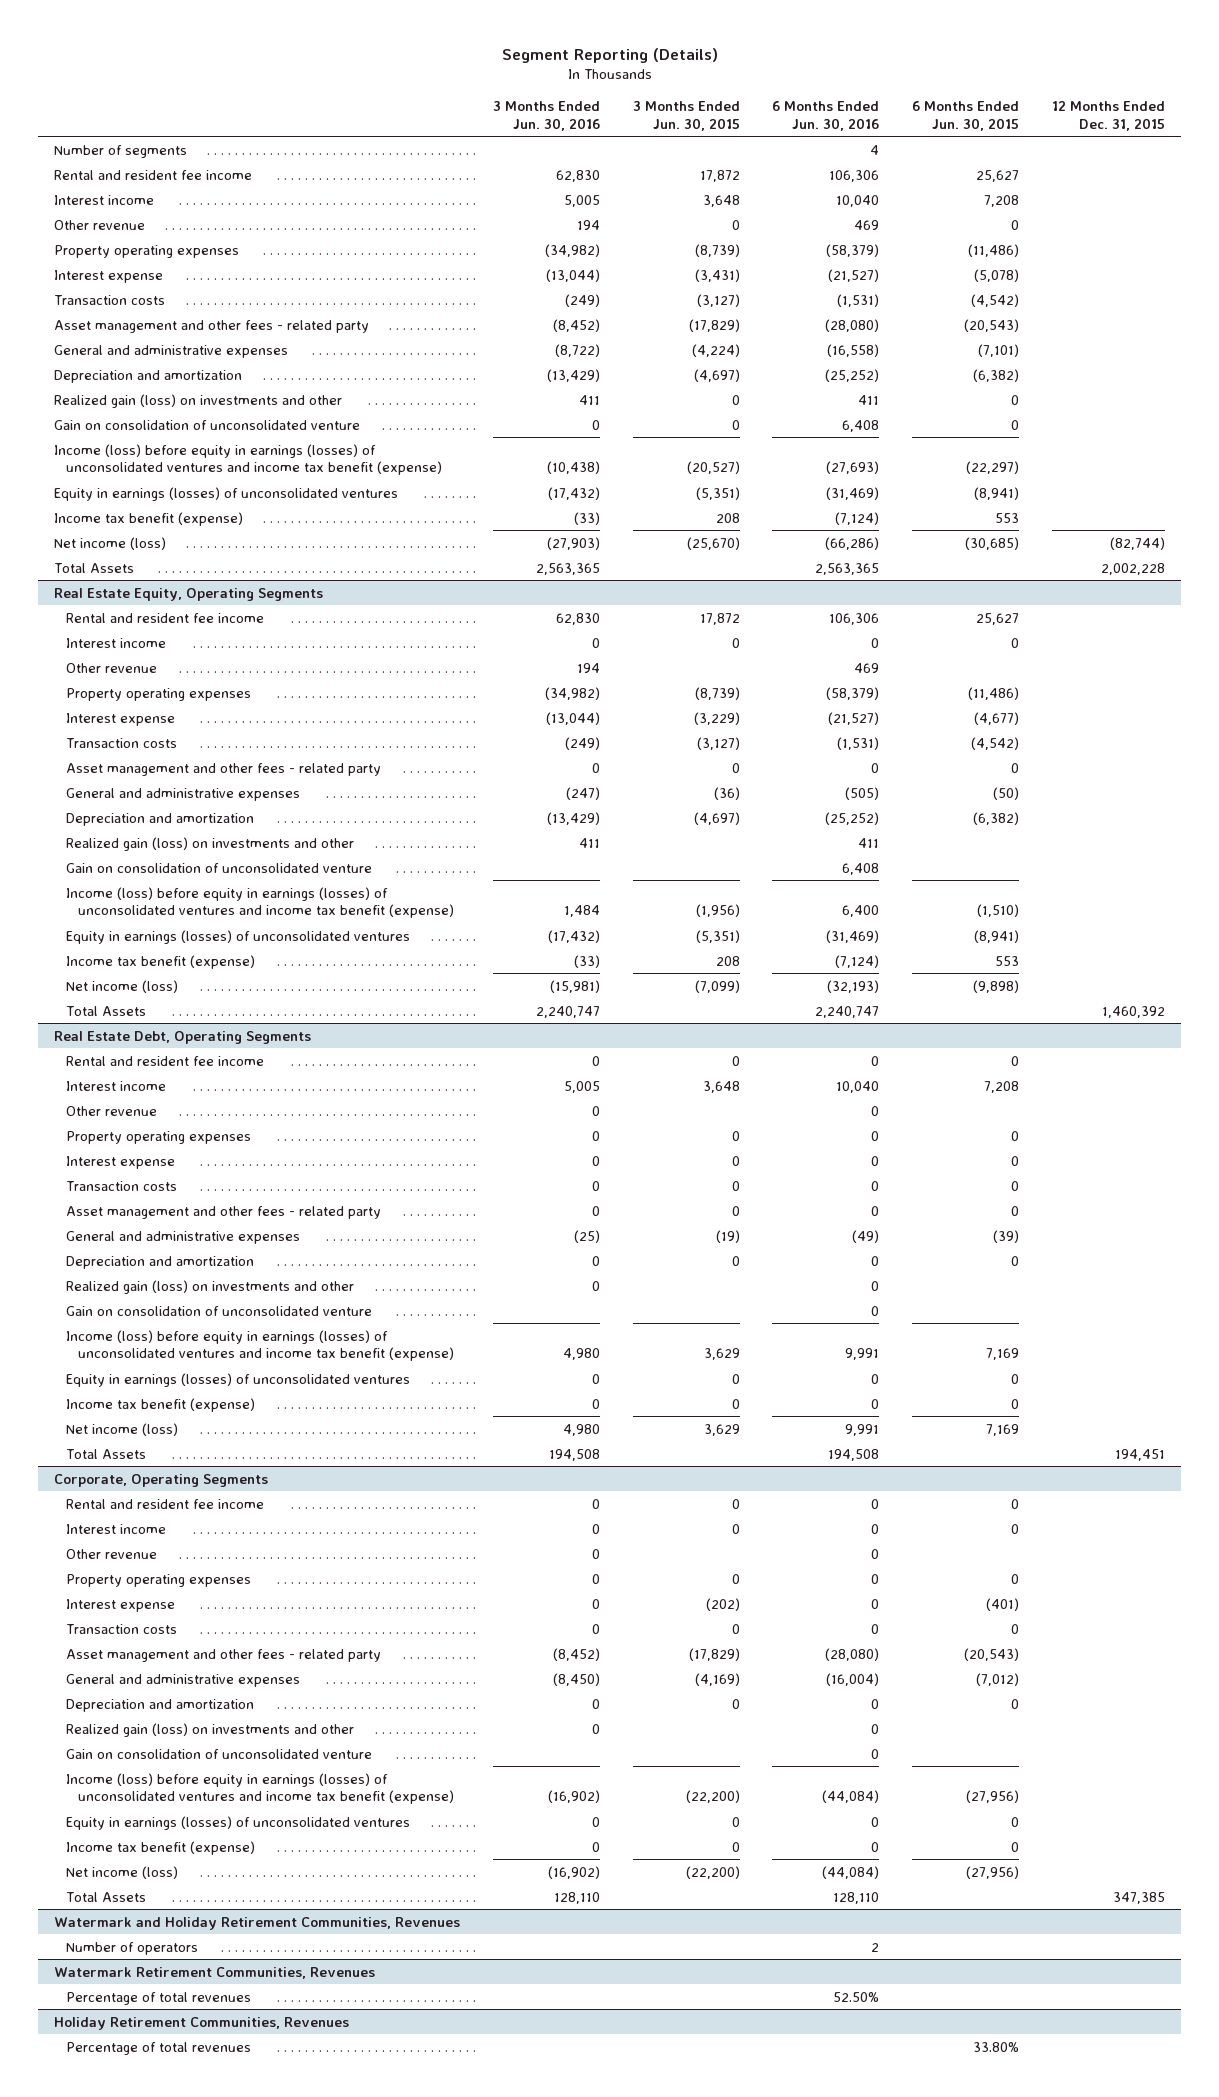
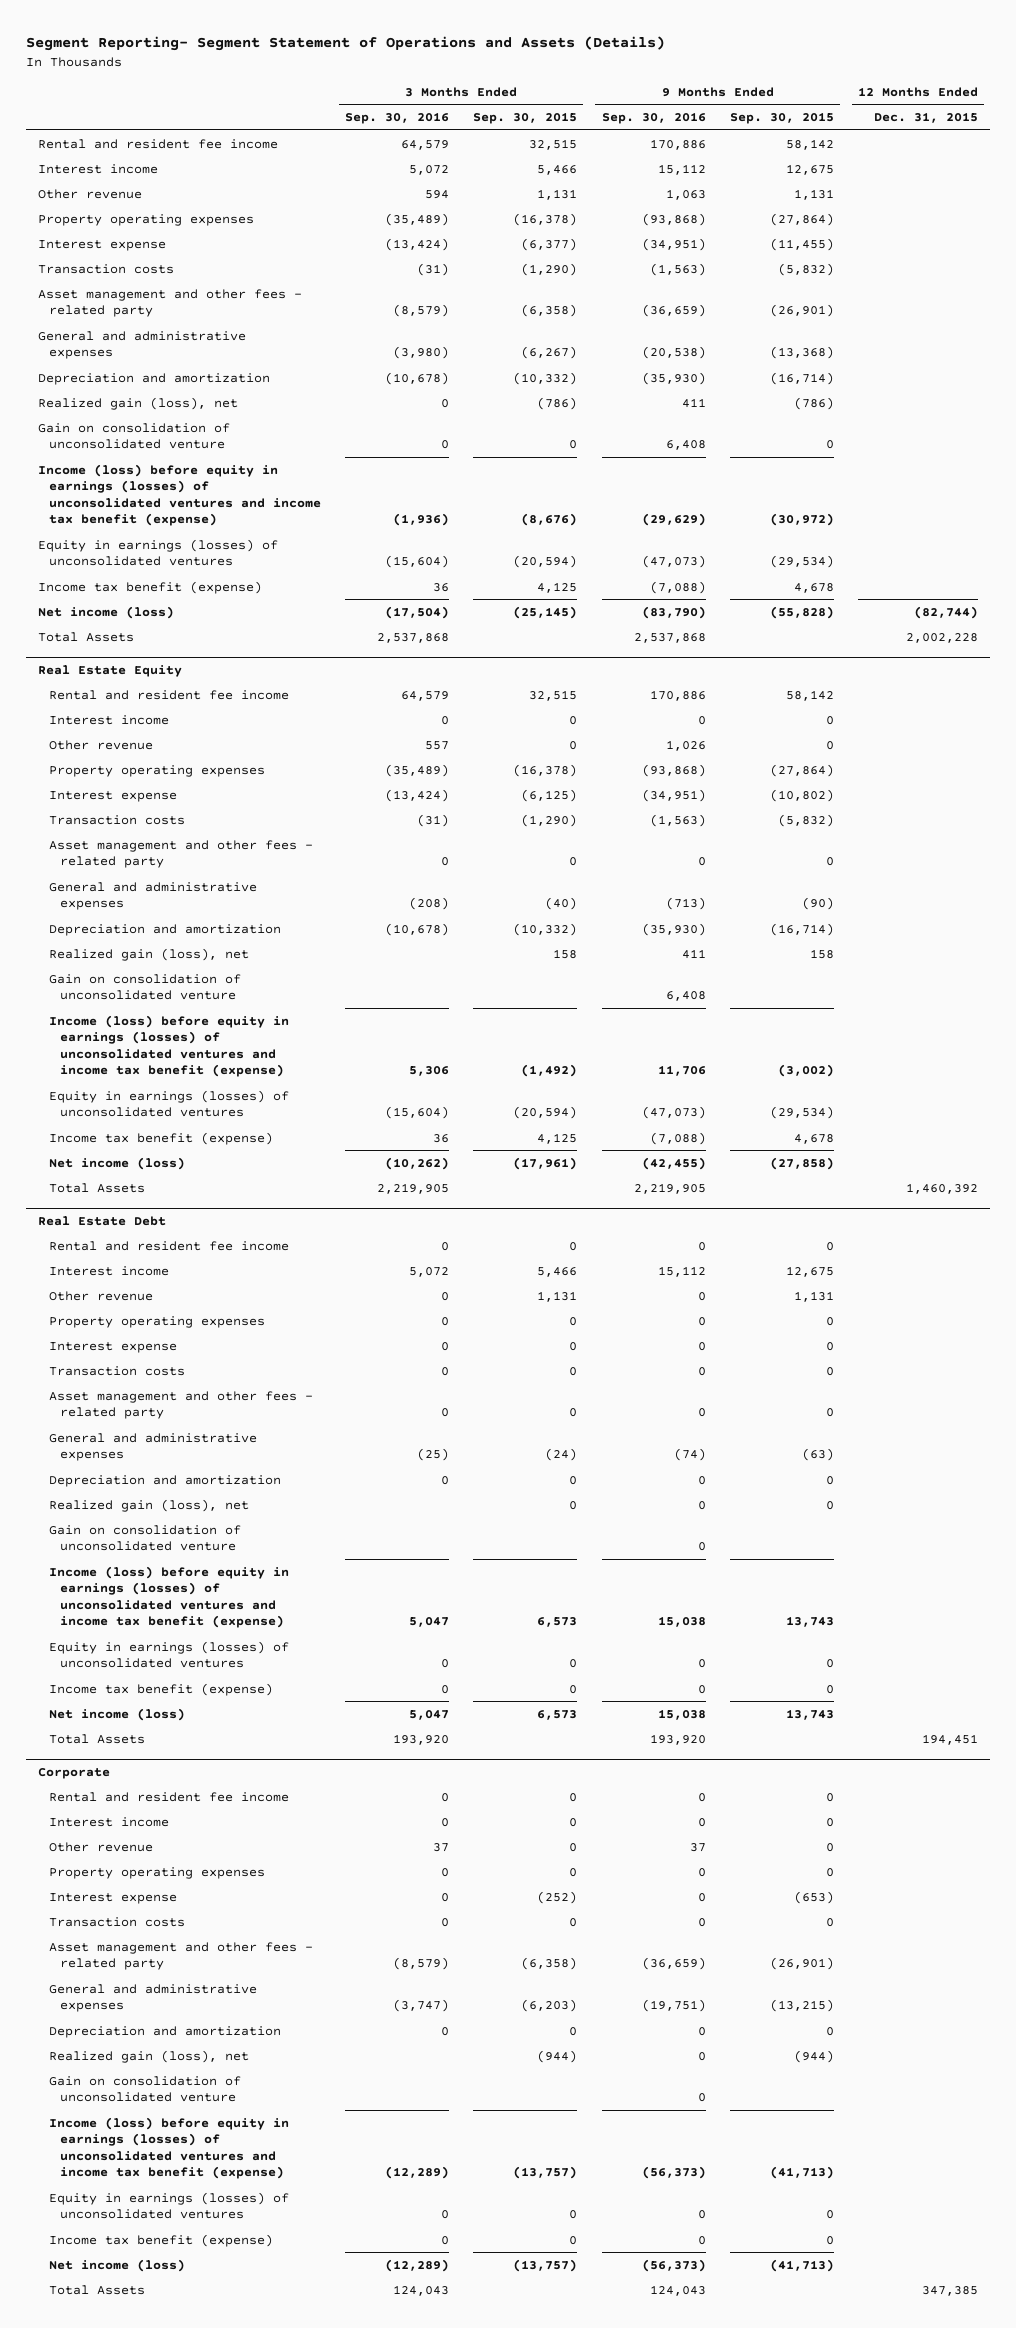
- Segment Reporting (Details)
+ Segment Reporting- Segment Statement of Operations and Assets (Details)
- | 3 Months Ended Jun. 30, 2016 | 3 Months Ended Jun. 30, 2015 | 6 Months Ended Jun. 30, 2016 | 6 Months Ended Jun. 30, 2015 | 12 Months Ended Dec. 31, 2015
+ | 3 Months Ended Sep. 30, 2016 | 3 Months Ended Sep. 30, 2015 | 9 Months Ended Sep. 30, 2016 | 9 Months Ended Sep. 30, 2015 | 12 Months Ended Dec. 31, 2015
- Number of segments | | | 4 | |
- Realized gain (loss) on investments and other | 411 | 0 | 411 | 0 |
+ Realized gain (loss), net | 0 | (786) | 411 | (786) |
- Real Estate Equity, Operating Segments
+ Real Estate Equity
- Realized gain (loss) on investments and other | 411 | | 411 | |
+ Realized gain (loss), net | | 158 | 411 | 158 |
- Real Estate Debt, Operating Segments
+ Real Estate Debt
- Realized gain (loss) on investments and other | 0 | | 0 | |
+ Realized gain (loss), net | | 0 | 0 | 0 |
- Corporate, Operating Segments
+ Corporate
- Realized gain (loss) on investments and other | 0 | | 0 | |
+ Realized gain (loss), net | | (944) | 0 | (944) |
- Watermark and Holiday Retirement Communities, Revenues
- Number of operators | | | 2 | |
- Watermark Retirement Communities, Revenues
- Percentage of total revenues | | | 52.50% | |
- Holiday Retirement Communities, Revenues
- Percentage of total revenues | | | | 33.80% |

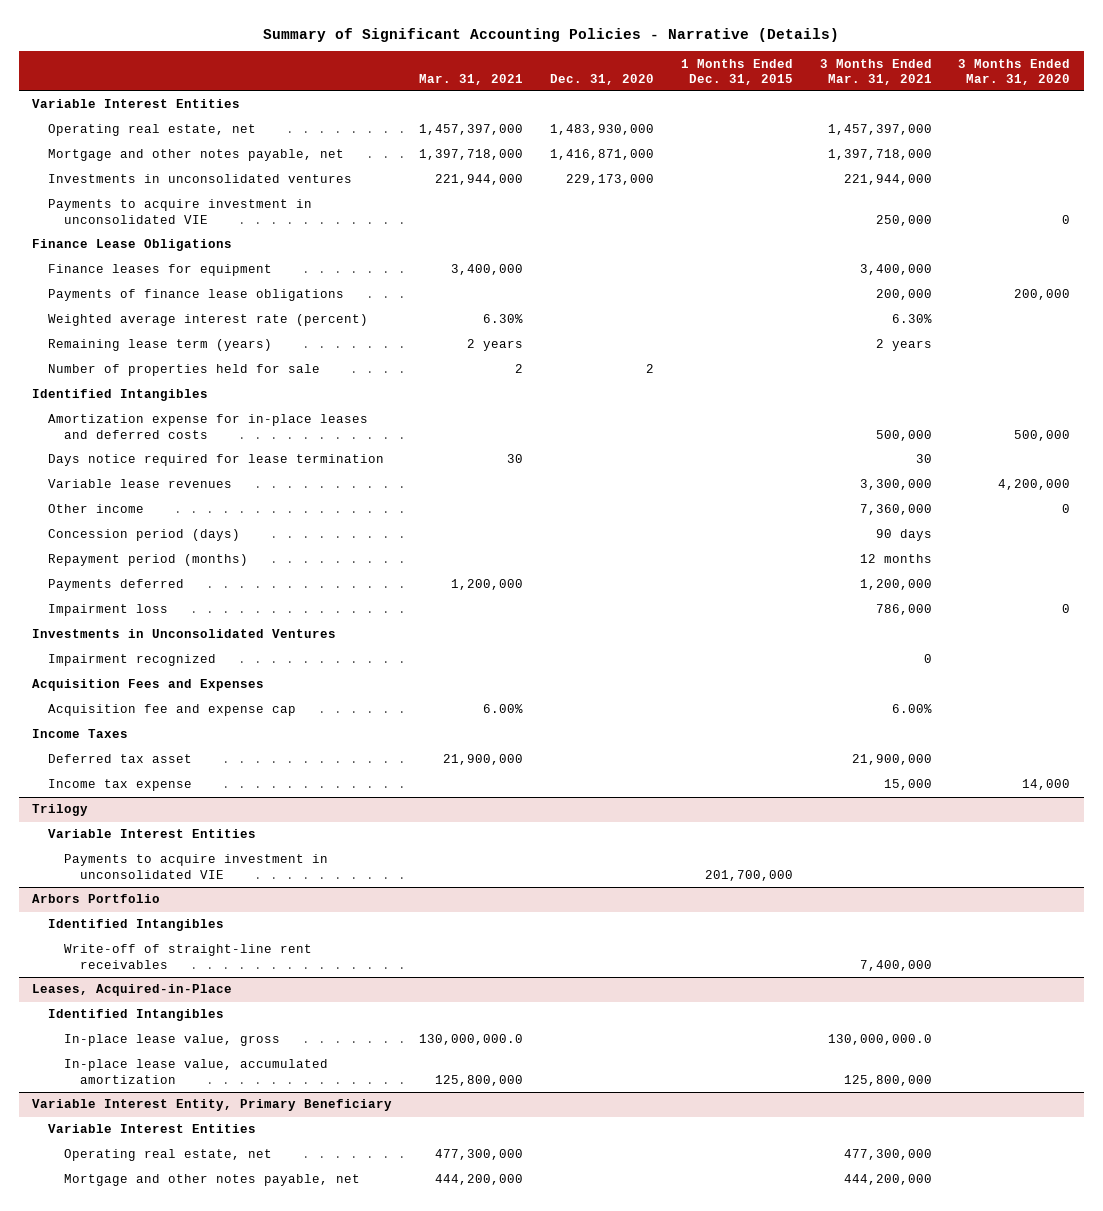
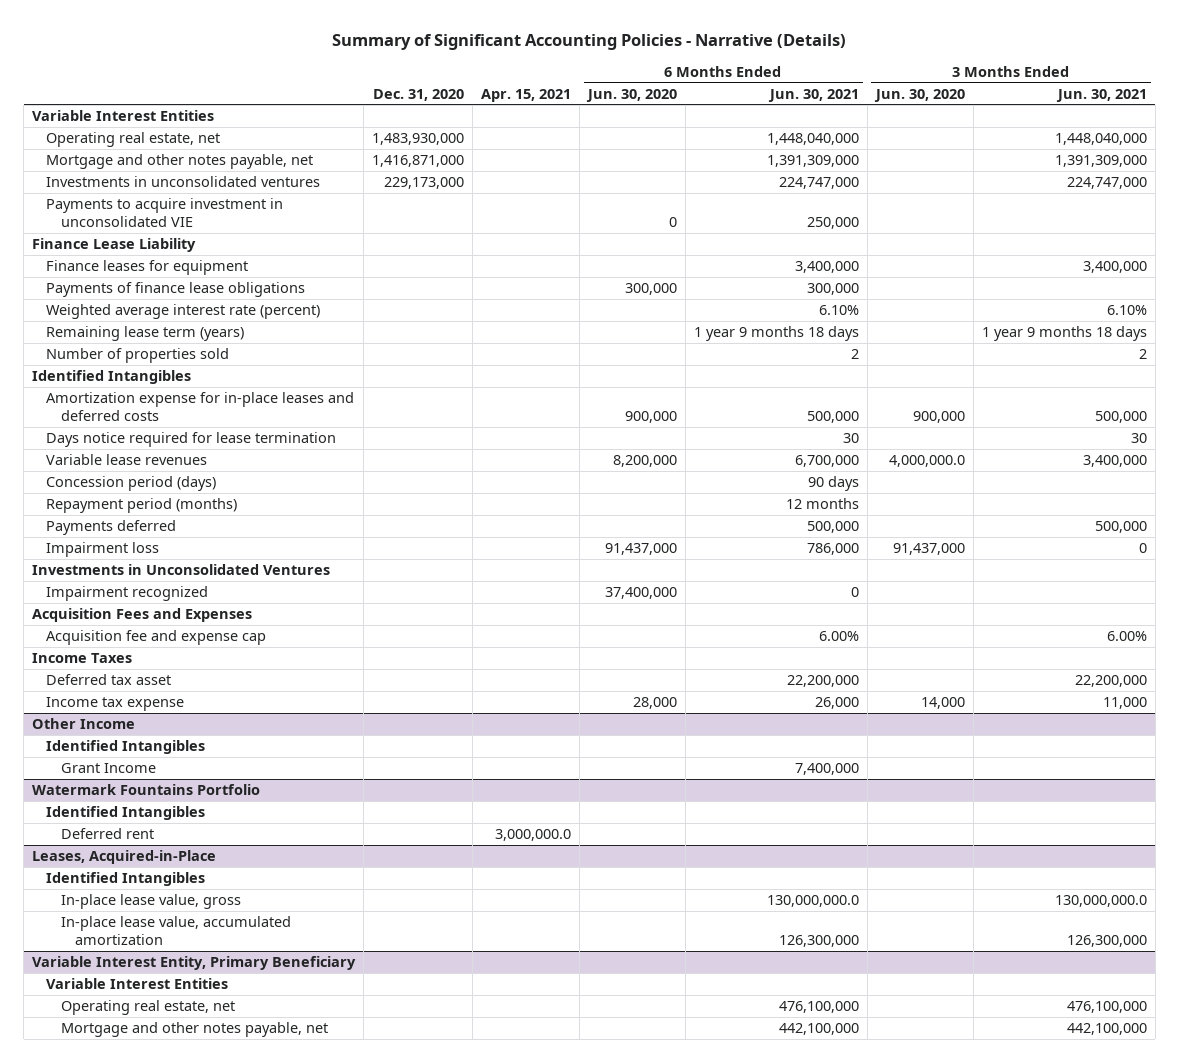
- | Mar. 31, 2021 | Dec. 31, 2020 | 1 Months Ended Dec. 31, 2015 | 3 Months Ended Mar. 31, 2021 | 3 Months Ended Mar. 31, 2020
+ | Dec. 31, 2020 | Apr. 15, 2021 | 6 Months Ended Jun. 30, 2020 | 6 Months Ended Jun. 30, 2021 | 3 Months Ended Jun. 30, 2020 | 3 Months Ended Jun. 30, 2021
- Finance Lease Obligations
+ Finance Lease Liability
- Number of properties held for sale | 2 | 2 | | |
+ Number of properties sold | | | | 2 | | 2
- Other income | | | | 7,360,000 | 0
- Trilogy
- Variable Interest Entities
- Payments to acquire investment in unconsolidated VIE | | | 201,700,000 | |
- Arbors Portfolio
- Identified Intangibles
- Write-off of straight-line rent receivables | | | | 7,400,000 |
+ Other Income
+ Identified Intangibles
+ Grant Income | | | | 7,400,000 | |
+ Watermark Fountains Portfolio
+ Identified Intangibles
+ Deferred rent | | 3,000,000.0 | | | |

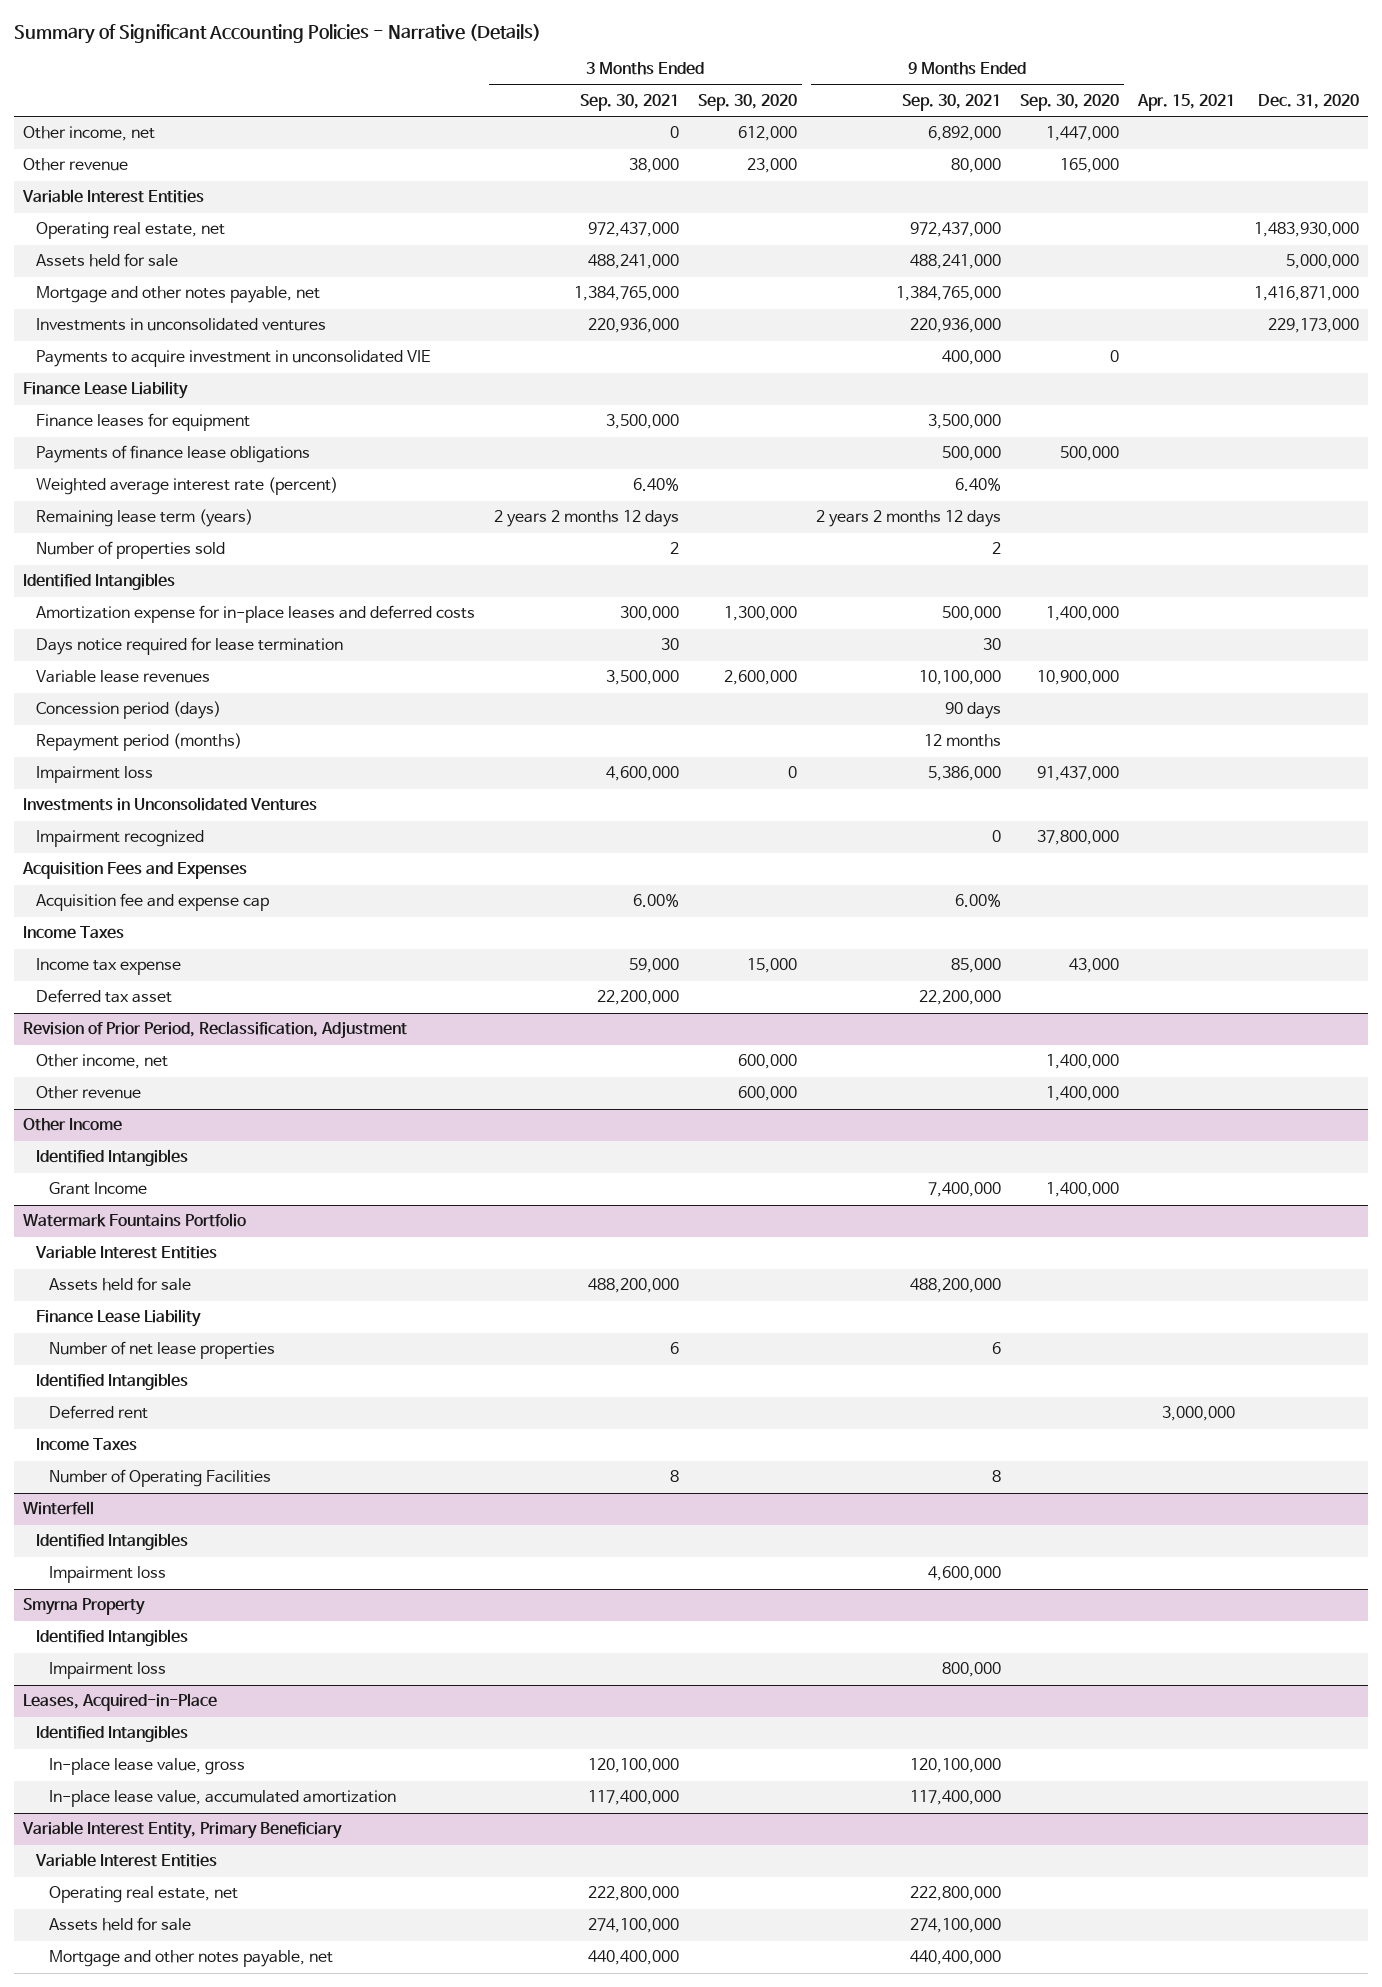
- | Dec. 31, 2020 | Apr. 15, 2021 | 6 Months Ended Jun. 30, 2020 | 6 Months Ended Jun. 30, 2021 | 3 Months Ended Jun. 30, 2020 | 3 Months Ended Jun. 30, 2021
+ | 3 Months Ended Sep. 30, 2021 | 3 Months Ended Sep. 30, 2020 | 9 Months Ended Sep. 30, 2021 | 9 Months Ended Sep. 30, 2020 | Apr. 15, 2021 | Dec. 31, 2020
+ Other income, net | 0 | 612,000 | 6,892,000 | 1,447,000 | |
+ Other revenue | 38,000 | 23,000 | 80,000 | 165,000 | |
+ Assets held for sale | 488,241,000 | | 488,241,000 | | | 5,000,000
- Payments deferred | | | | 500,000 | | 500,000
moved down: Deferred tax asset | 22,200,000 | | 22,200,000 | | |
+ Revision of Prior Period, Reclassification, Adjustment
+ Other income, net | | 600,000 | | 1,400,000 | |
+ Other revenue | | 600,000 | | 1,400,000 | |
@ Watermark Fountains Portfolio
+ Variable Interest Entities
+ Assets held for sale | 488,200,000 | | 488,200,000 | | |
+ Finance Lease Liability
+ Number of net lease properties | 6 | | 6 | | |
- Deferred rent | | 3,000,000.0 | | | |
+ Deferred rent | | | | | 3,000,000 |
+ Income Taxes
+ Number of Operating Facilities | 8 | | 8 | | |
+ Winterfell
+ Identified Intangibles
+ Impairment loss | | | 4,600,000 | | |
+ Smyrna Property
+ Identified Intangibles
+ Impairment loss | | | 800,000 | | |
@ Variable Interest Entity, Primary Beneficiary
+ Assets held for sale | 274,100,000 | | 274,100,000 | | |

